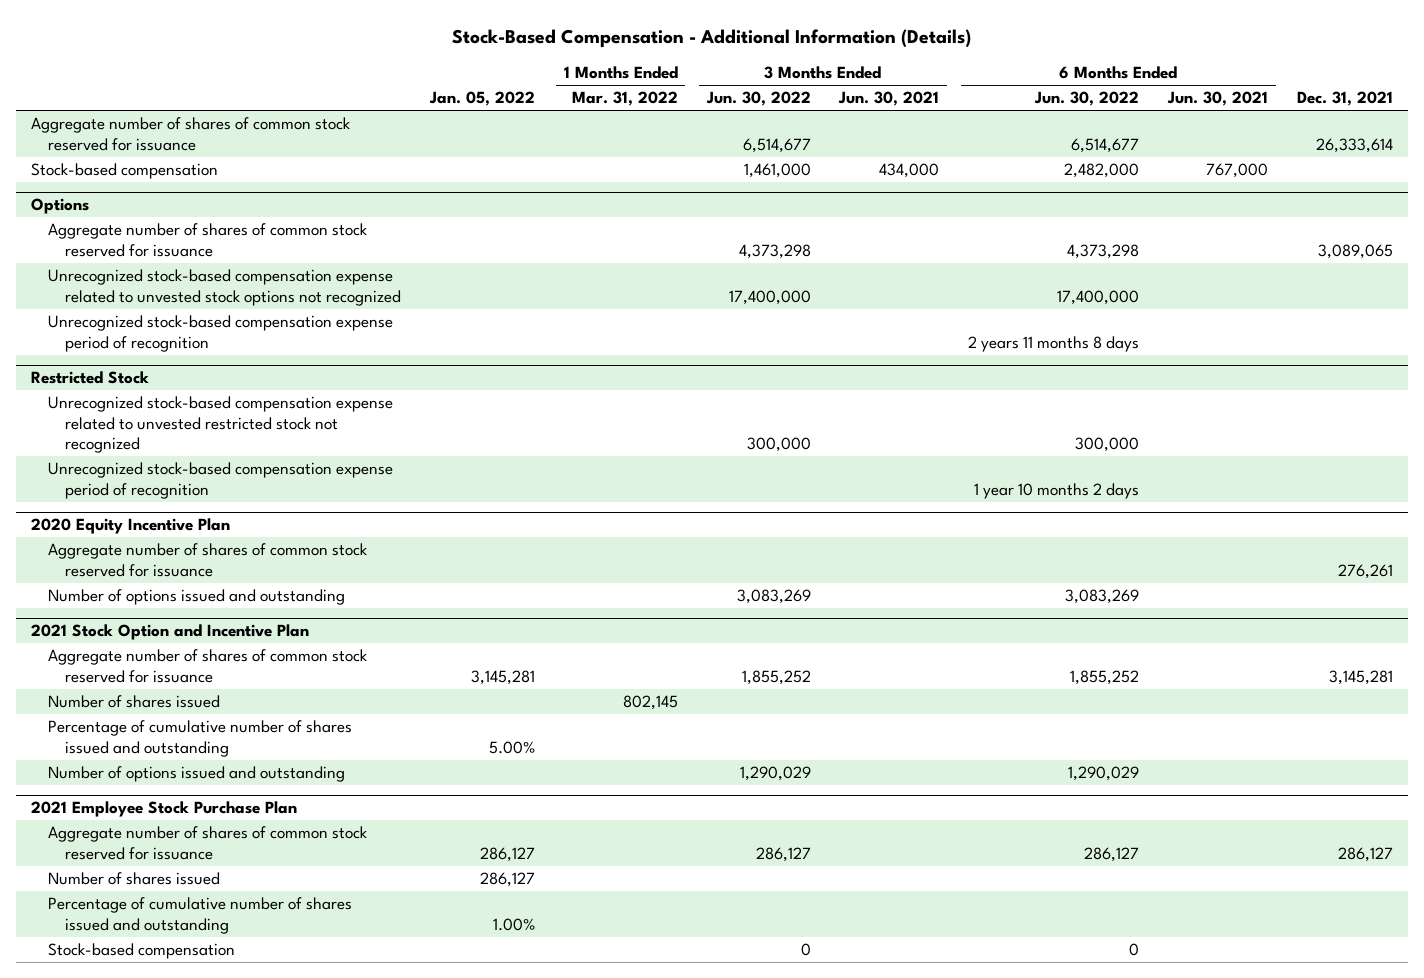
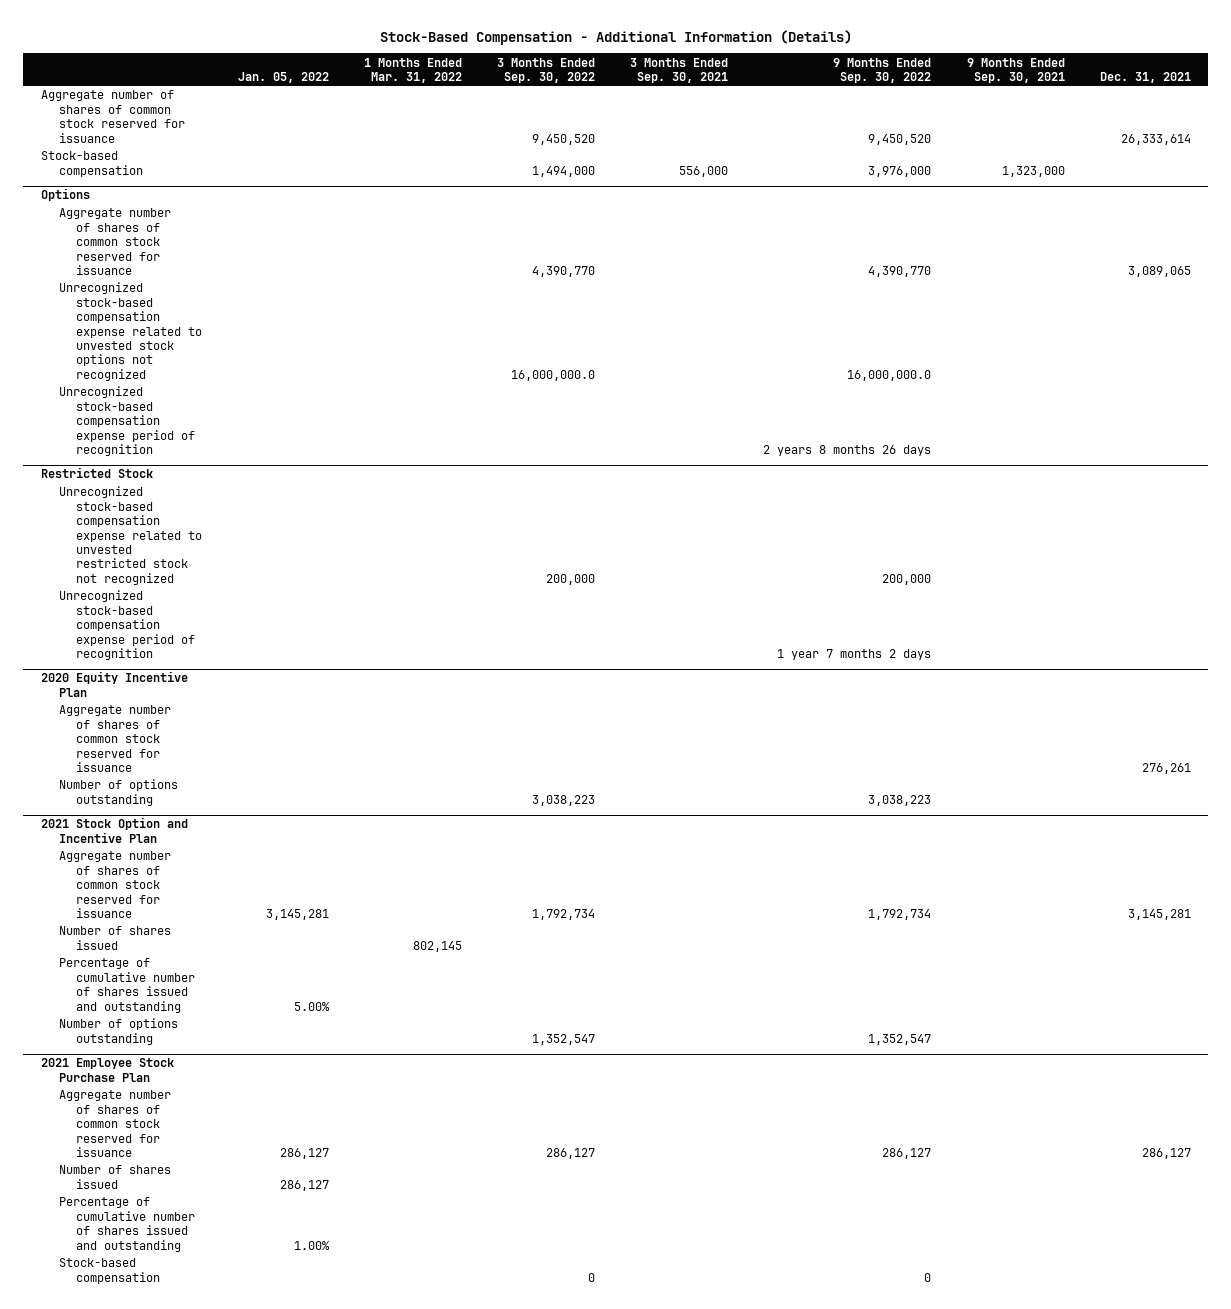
- | Jan. 05, 2022 | 1 Months Ended Mar. 31, 2022 | 3 Months Ended Jun. 30, 2022 | 3 Months Ended Jun. 30, 2021 | 6 Months Ended Jun. 30, 2022 | 6 Months Ended Jun. 30, 2021 | Dec. 31, 2021
+ | Jan. 05, 2022 | 1 Months Ended Mar. 31, 2022 | 3 Months Ended Sep. 30, 2022 | 3 Months Ended Sep. 30, 2021 | 9 Months Ended Sep. 30, 2022 | 9 Months Ended Sep. 30, 2021 | Dec. 31, 2021
@ 2020 Equity Incentive Plan
- Number of options issued and outstanding | | | 3,083,269 | | 3,083,269 | |
+ Number of options outstanding | | | 3,038,223 | | 3,038,223 | |
@ 2021 Stock Option and Incentive Plan
- Number of options issued and outstanding | | | 1,290,029 | | 1,290,029 | |
+ Number of options outstanding | | | 1,352,547 | | 1,352,547 | |

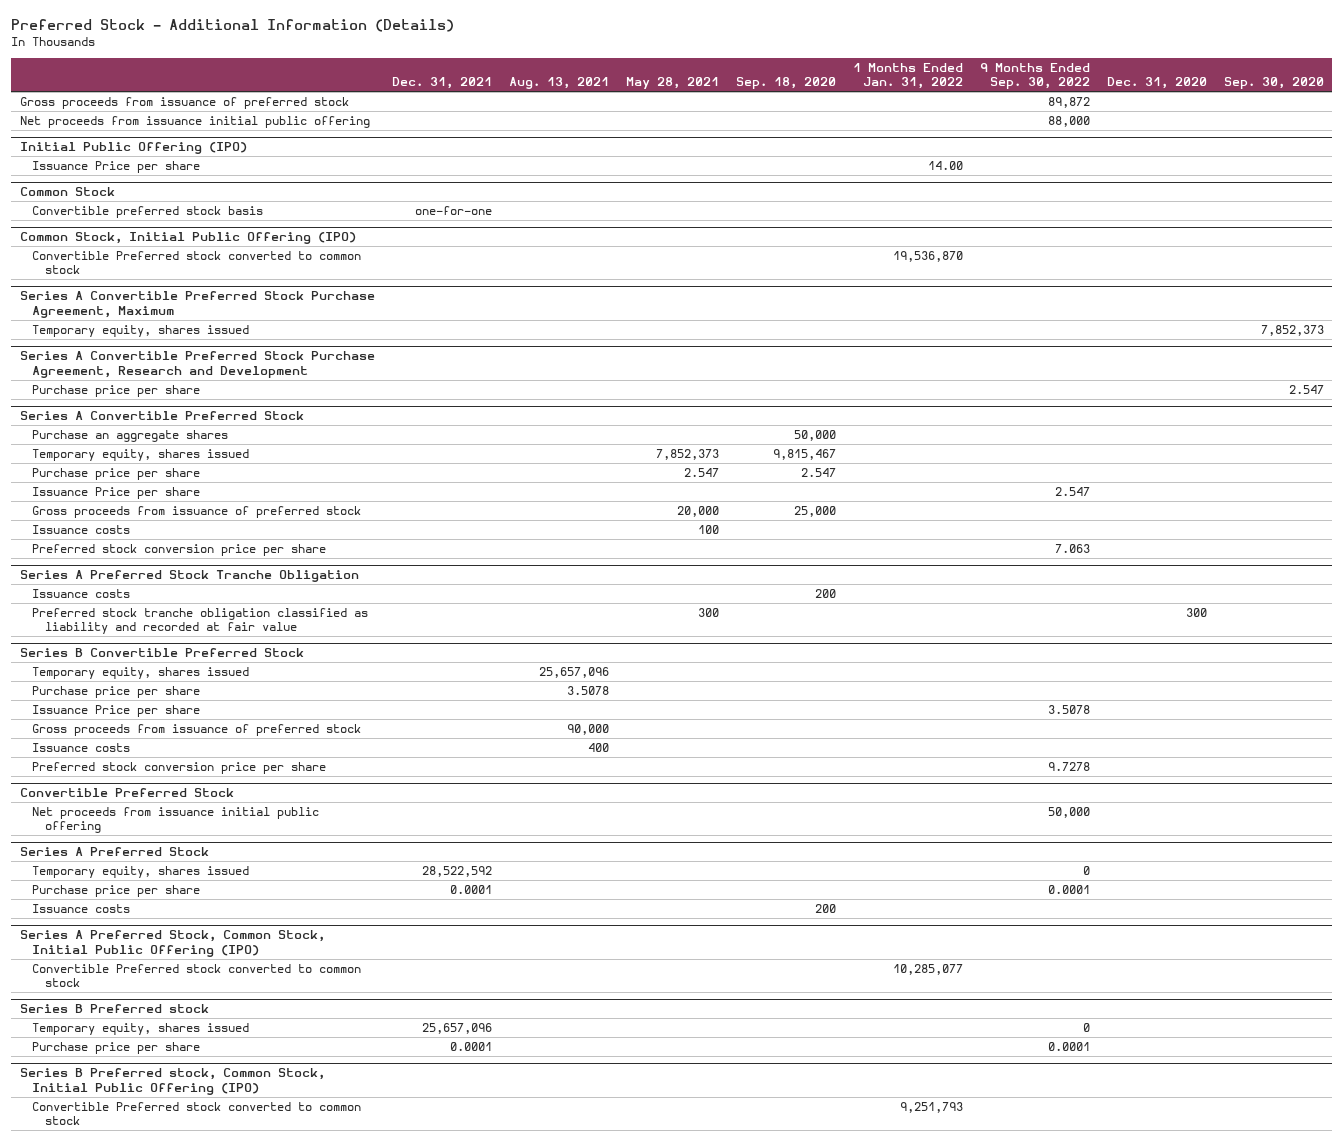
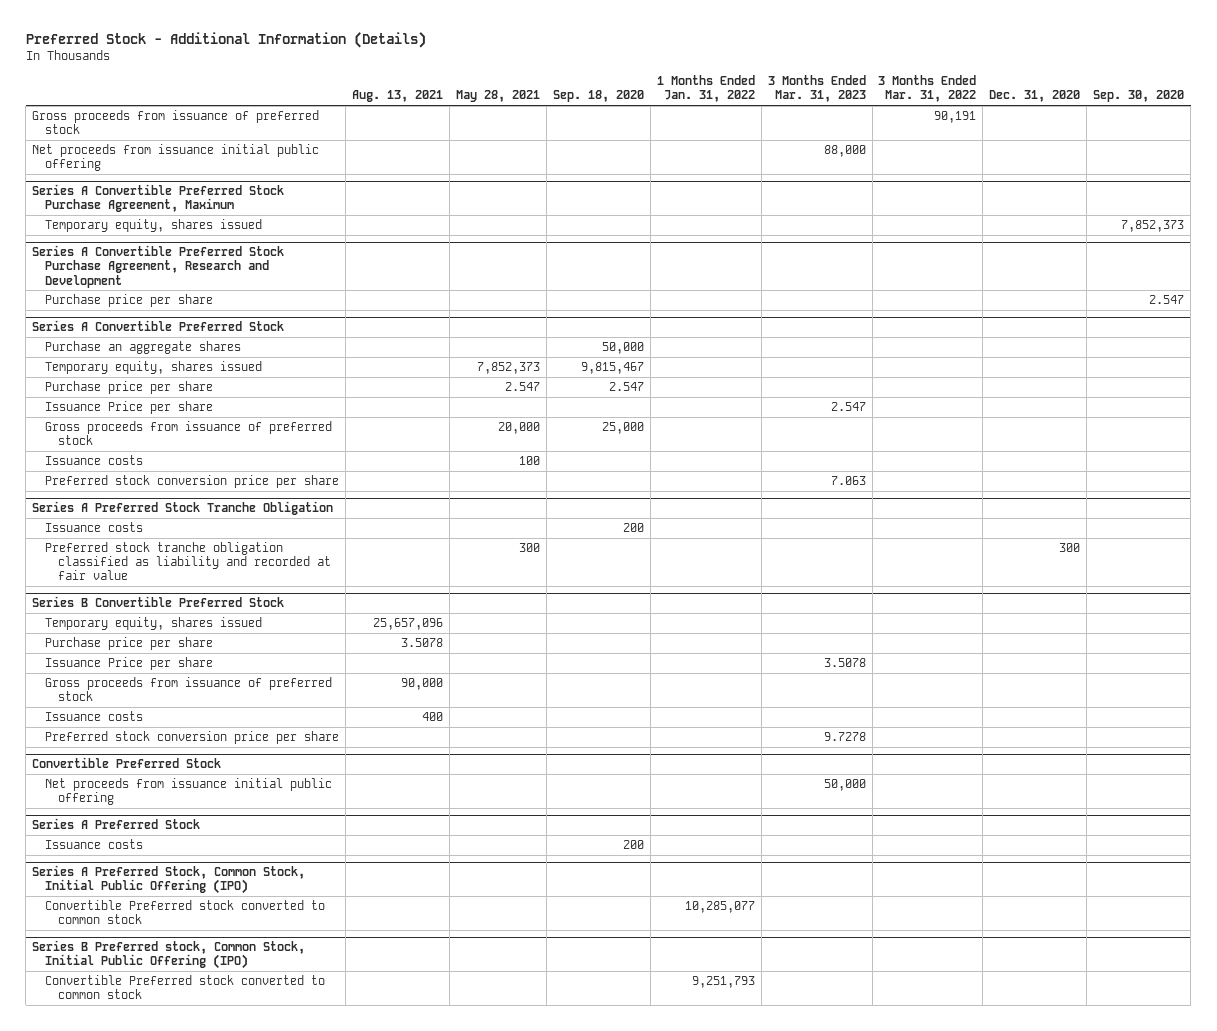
- | Dec. 31, 2021 | Aug. 13, 2021 | May 28, 2021 | Sep. 18, 2020 | 1 Months Ended Jan. 31, 2022 | 9 Months Ended Sep. 30, 2022 | Dec. 31, 2020 | Sep. 30, 2020
+ | Aug. 13, 2021 | May 28, 2021 | Sep. 18, 2020 | 1 Months Ended Jan. 31, 2022 | 3 Months Ended Mar. 31, 2023 | 3 Months Ended Mar. 31, 2022 | Dec. 31, 2020 | Sep. 30, 2020
- Initial Public Offering (IPO)
- Issuance Price per share | | | | | 14.00 | | |
- Common Stock
- Convertible preferred stock basis | one-for-one | | | | | | |
- Common Stock, Initial Public Offering (IPO)
- Convertible Preferred stock converted to common stock | | | | | 19,536,870 | | |
@ Series A Preferred Stock
- Temporary equity, shares issued | 28,522,592 | | | | | 0 | |
- Purchase price per share | 0.0001 | | | | | 0.0001 | |
- Series B Preferred stock
- Temporary equity, shares issued | 25,657,096 | | | | | 0 | |
- Purchase price per share | 0.0001 | | | | | 0.0001 | |

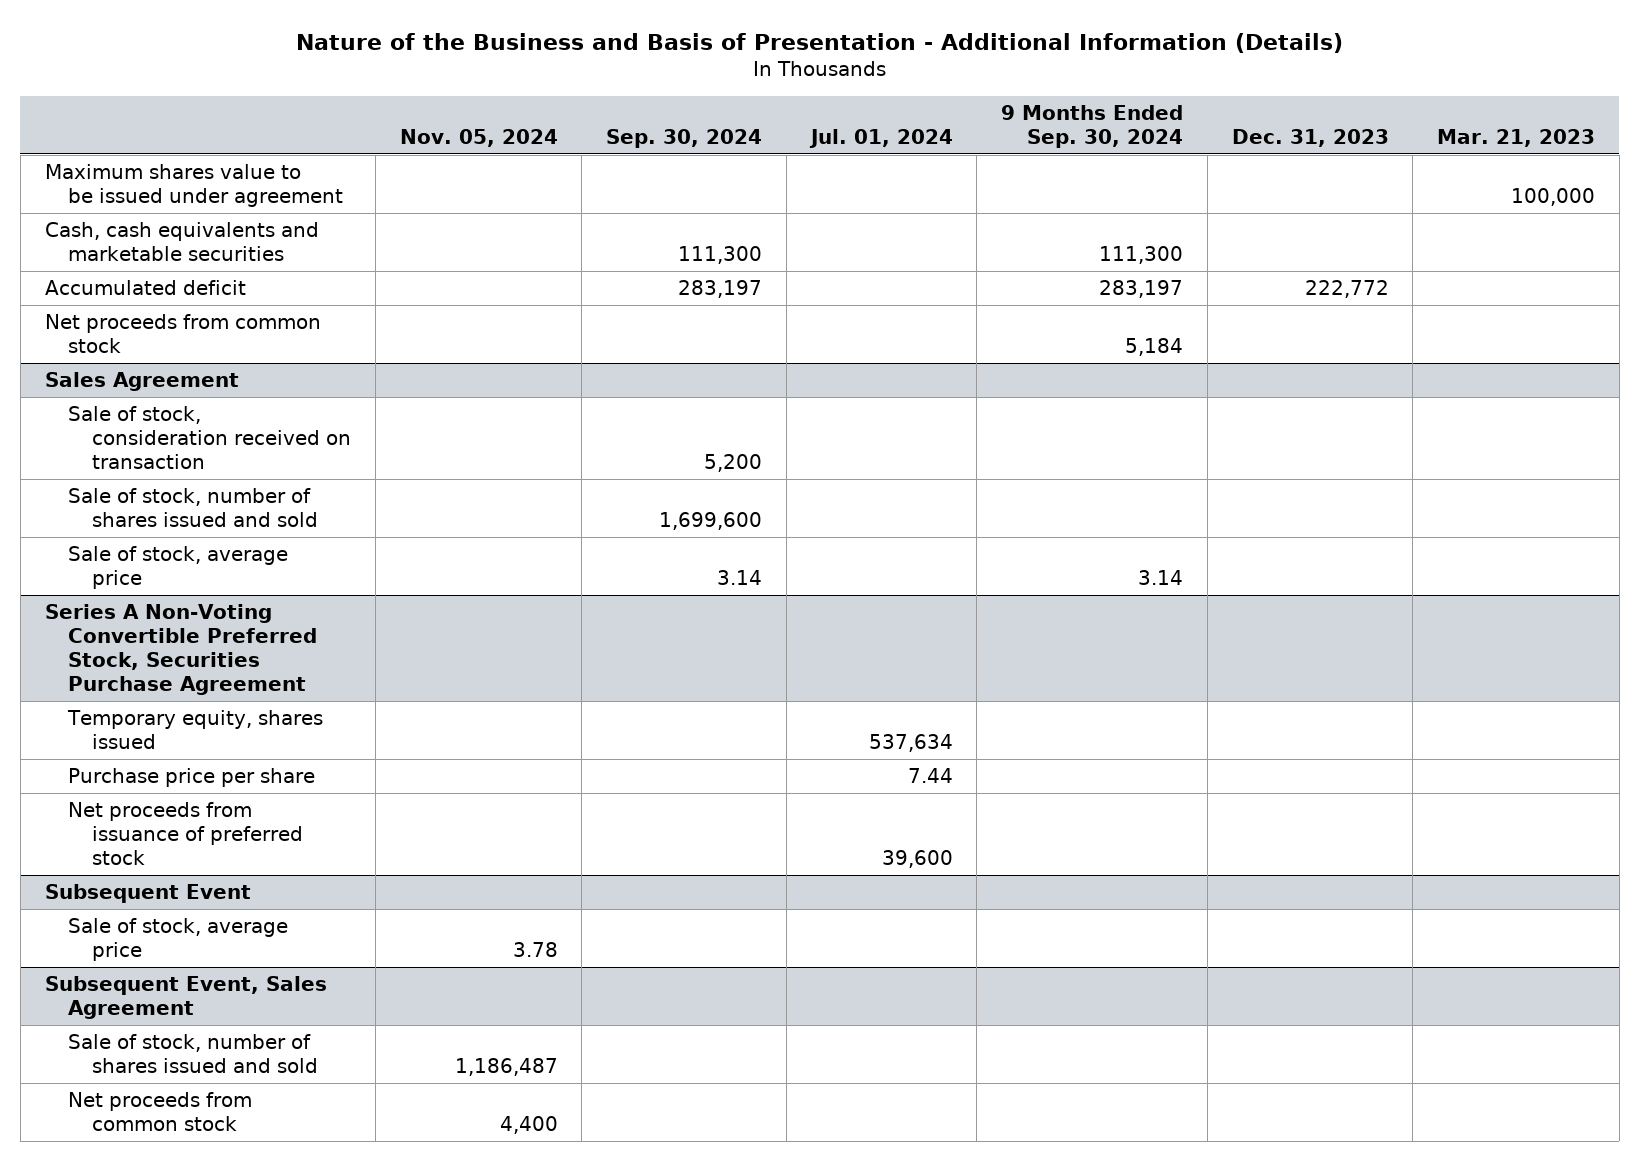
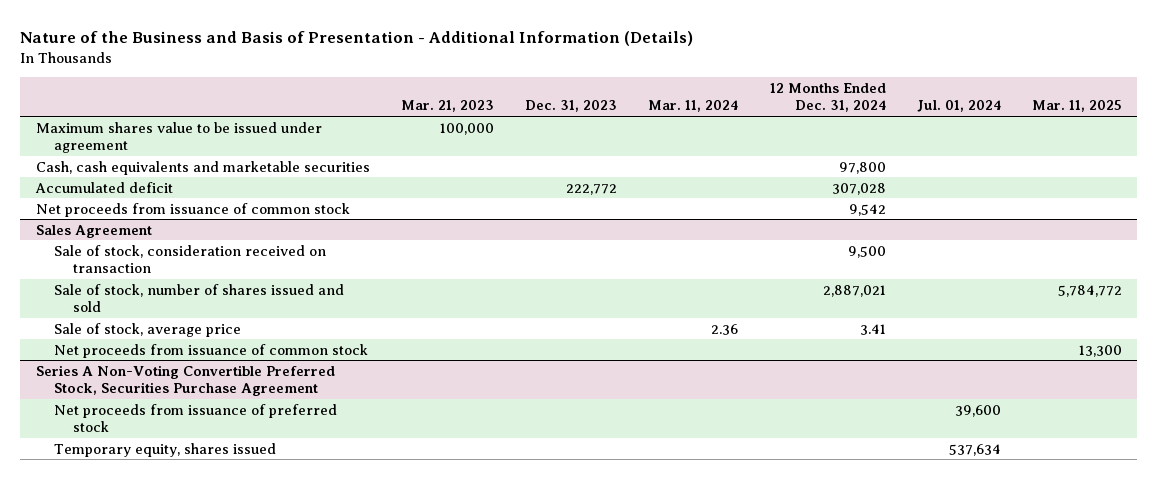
- | Nov. 05, 2024 | Sep. 30, 2024 | Jul. 01, 2024 | 9 Months Ended Sep. 30, 2024 | Dec. 31, 2023 | Mar. 21, 2023
+ | Mar. 21, 2023 | Dec. 31, 2023 | Mar. 11, 2024 | 12 Months Ended Dec. 31, 2024 | Jul. 01, 2024 | Mar. 11, 2025
- Net proceeds from common stock | | | | 5,184 | |
+ Net proceeds from issuance of common stock | | | | 9,542 | |
@ Sales Agreement
+ Net proceeds from issuance of common stock | | | | | | 13,300
@ Series A Non-Voting Convertible Preferred Stock, Securities Purchase Agreement
- Purchase price per share | | | 7.44 | | |
- Subsequent Event
- Sale of stock, average price | 3.78 | | | | |
- Subsequent Event, Sales Agreement
- Sale of stock, number of shares issued and sold | 1,186,487 | | | | |
- Net proceeds from common stock | 4,400 | | | | |
@ Series A Non-Voting Convertible Preferred Stock, Securities Purchase Agreement
moved down: Temporary equity, shares issued | | | | | 537,634 |

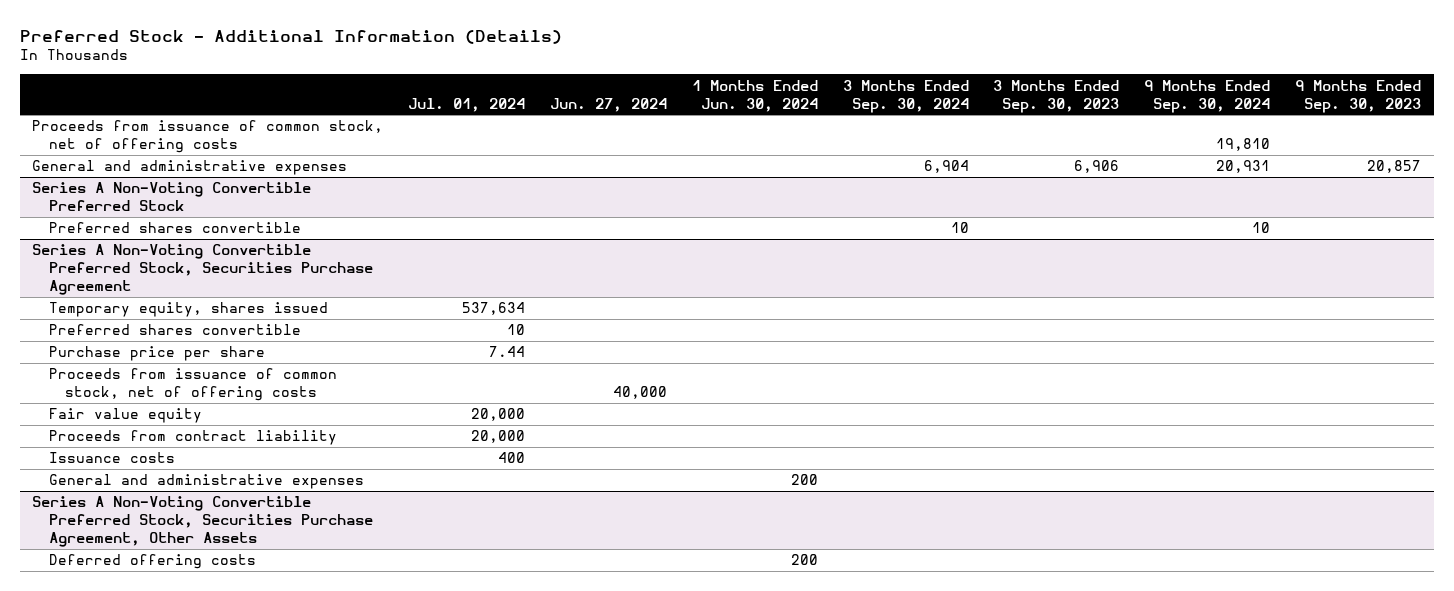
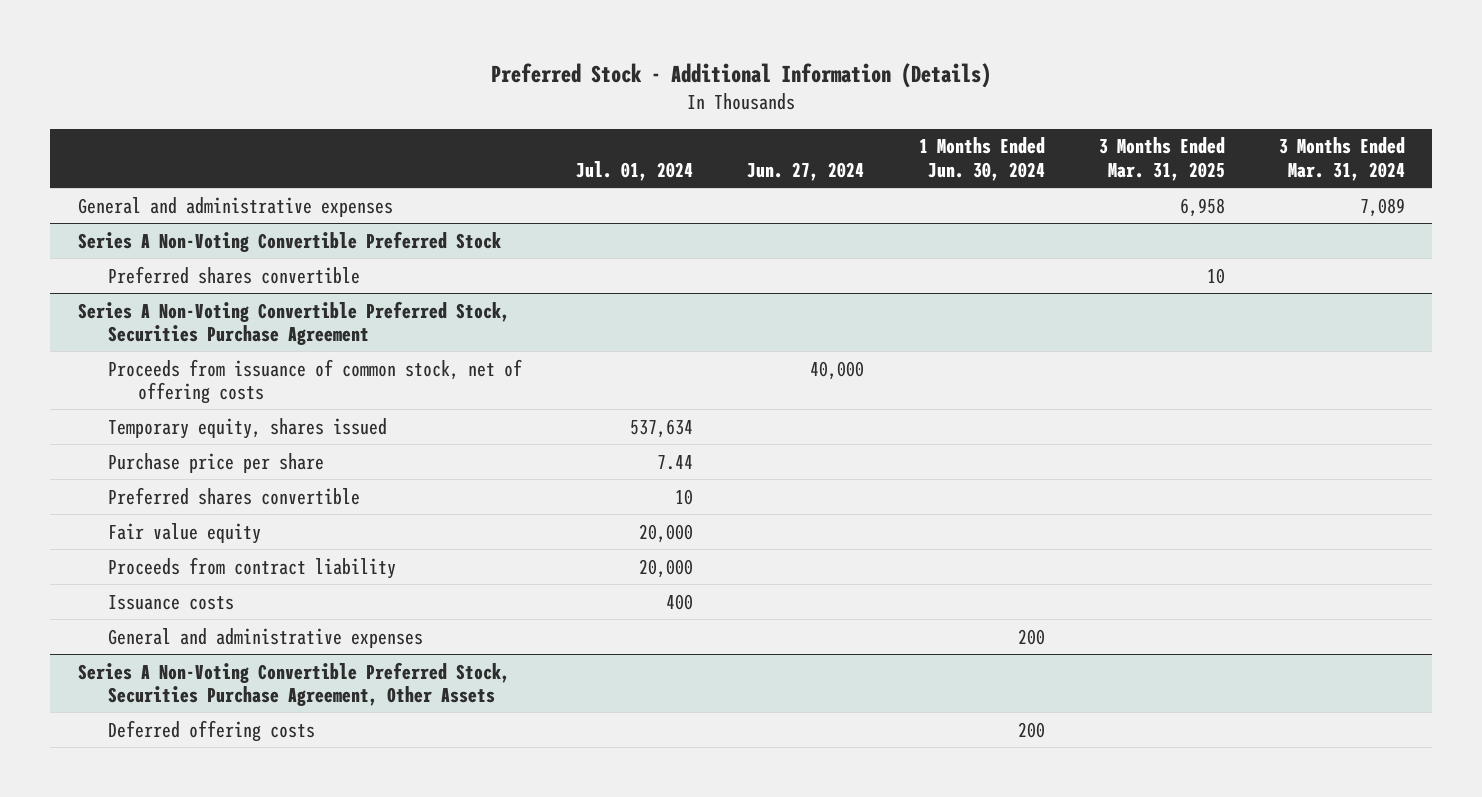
- | Jul. 01, 2024 | Jun. 27, 2024 | 1 Months Ended Jun. 30, 2024 | 3 Months Ended Sep. 30, 2024 | 3 Months Ended Sep. 30, 2023 | 9 Months Ended Sep. 30, 2024 | 9 Months Ended Sep. 30, 2023
+ | Jul. 01, 2024 | Jun. 27, 2024 | 1 Months Ended Jun. 30, 2024 | 3 Months Ended Mar. 31, 2025 | 3 Months Ended Mar. 31, 2024
- Proceeds from issuance of common stock, net of offering costs | | | | | | 19,810 |
@ Series A Non-Voting Convertible Preferred Stock, Securities Purchase Agreement
moved up: Proceeds from issuance of common stock, net of offering costs | | 40,000 | | |
moved down: Preferred shares convertible | 10 | | | |

